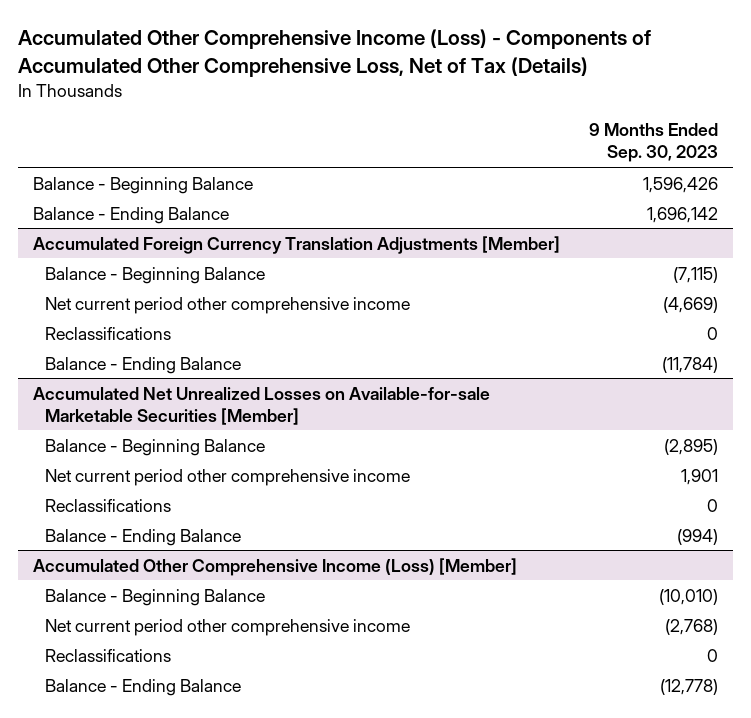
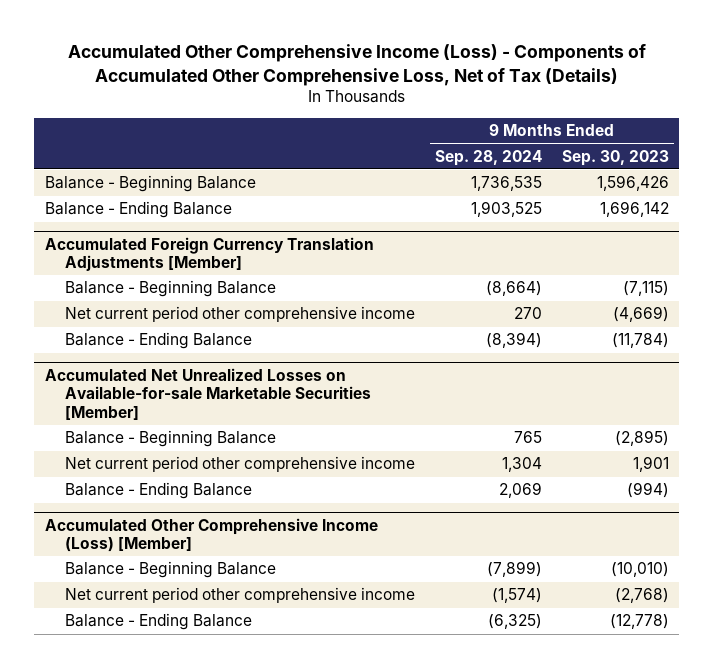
- | 9 Months Ended Sep. 30, 2023
+ | 9 Months Ended Sep. 28, 2024 | 9 Months Ended Sep. 30, 2023
@ Accumulated Foreign Currency Translation Adjustments [Member]
- Reclassifications | 0
@ Accumulated Net Unrealized Losses on Available-for-sale Marketable Securities [Member]
- Reclassifications | 0
@ Accumulated Other Comprehensive Income (Loss) [Member]
- Reclassifications | 0

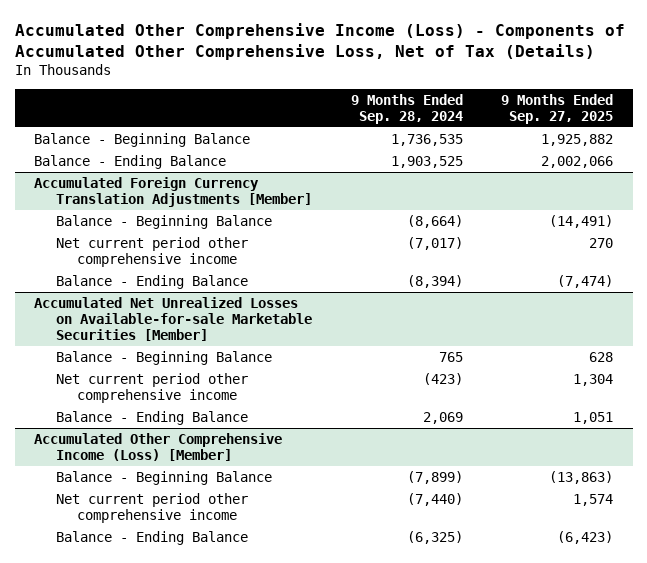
- | 9 Months Ended Sep. 28, 2024 | 9 Months Ended Sep. 30, 2023
+ | 9 Months Ended Sep. 28, 2024 | 9 Months Ended Sep. 27, 2025
@ Accumulated Foreign Currency Translation Adjustments [Member]
- Net current period other comprehensive income | 270 | (4,669)
+ Net current period other comprehensive income | (7,017) | 270
@ Accumulated Net Unrealized Losses on Available-for-sale Marketable Securities [Member]
- Net current period other comprehensive income | 1,304 | 1,901
+ Net current period other comprehensive income | (423) | 1,304
@ Accumulated Other Comprehensive Income (Loss) [Member]
- Net current period other comprehensive income | (1,574) | (2,768)
+ Net current period other comprehensive income | (7,440) | 1,574

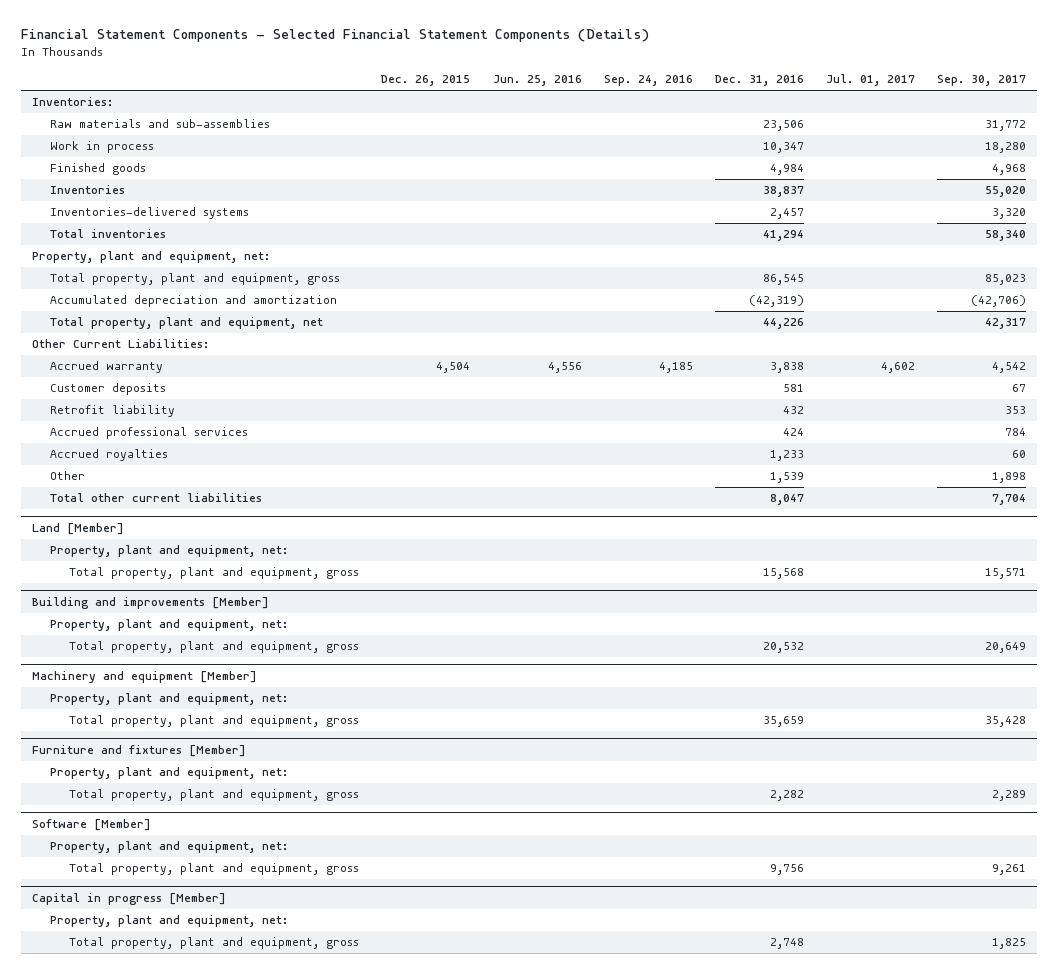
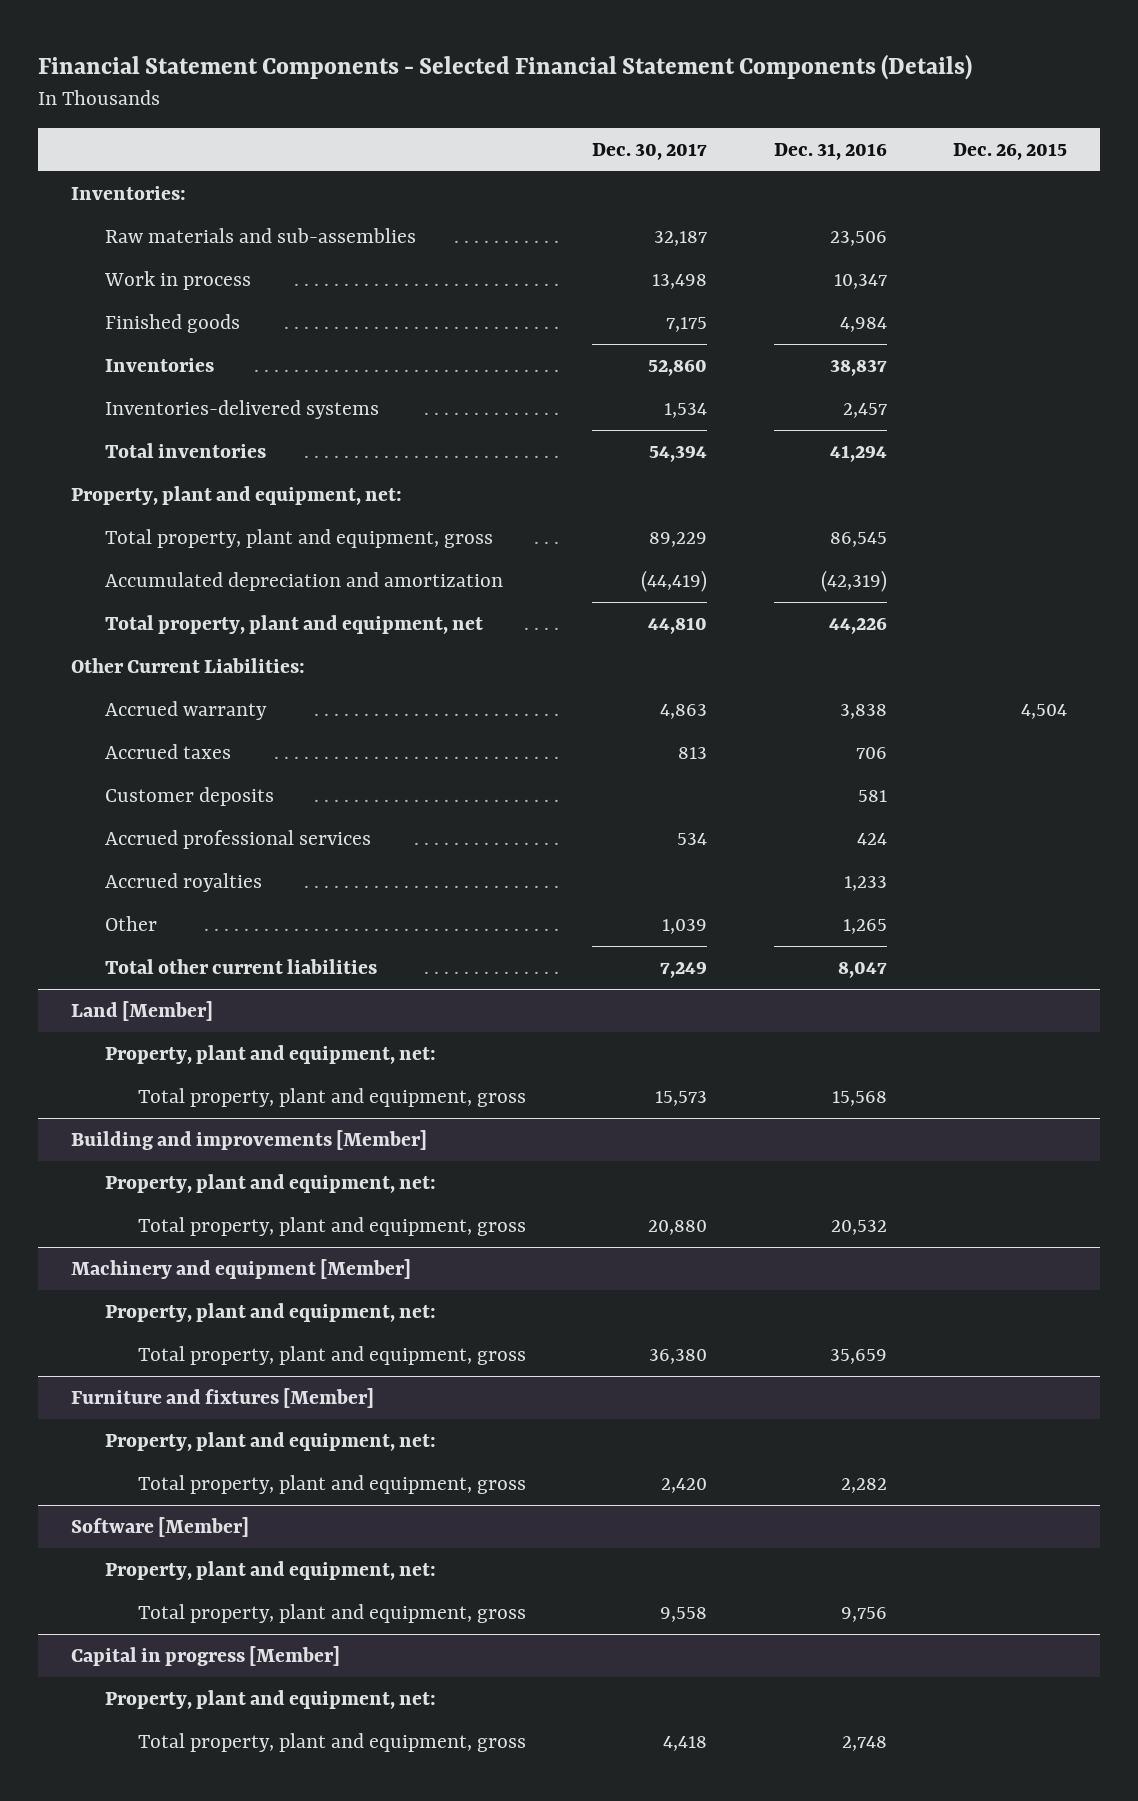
- | Dec. 26, 2015 | Jun. 25, 2016 | Sep. 24, 2016 | Dec. 31, 2016 | Jul. 01, 2017 | Sep. 30, 2017
+ | Dec. 30, 2017 | Dec. 31, 2016 | Dec. 26, 2015
+ Accrued taxes | 813 | 706 |
- Retrofit liability | | | | 432 | | 353
- Other | | | | 1,539 | | 1,898
+ Other | 1,039 | 1,265 |

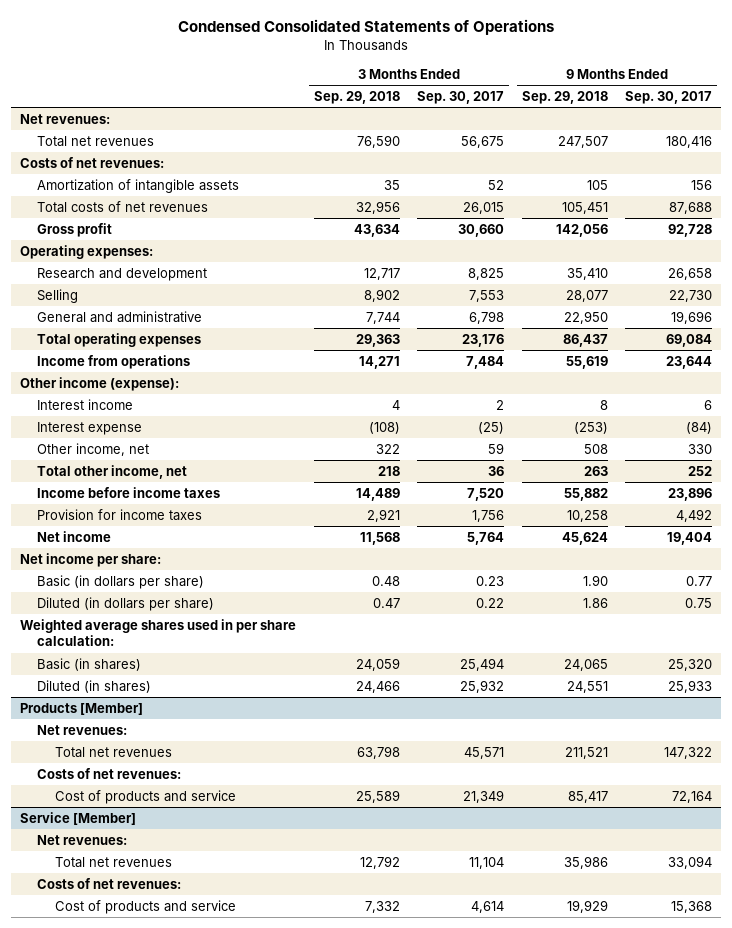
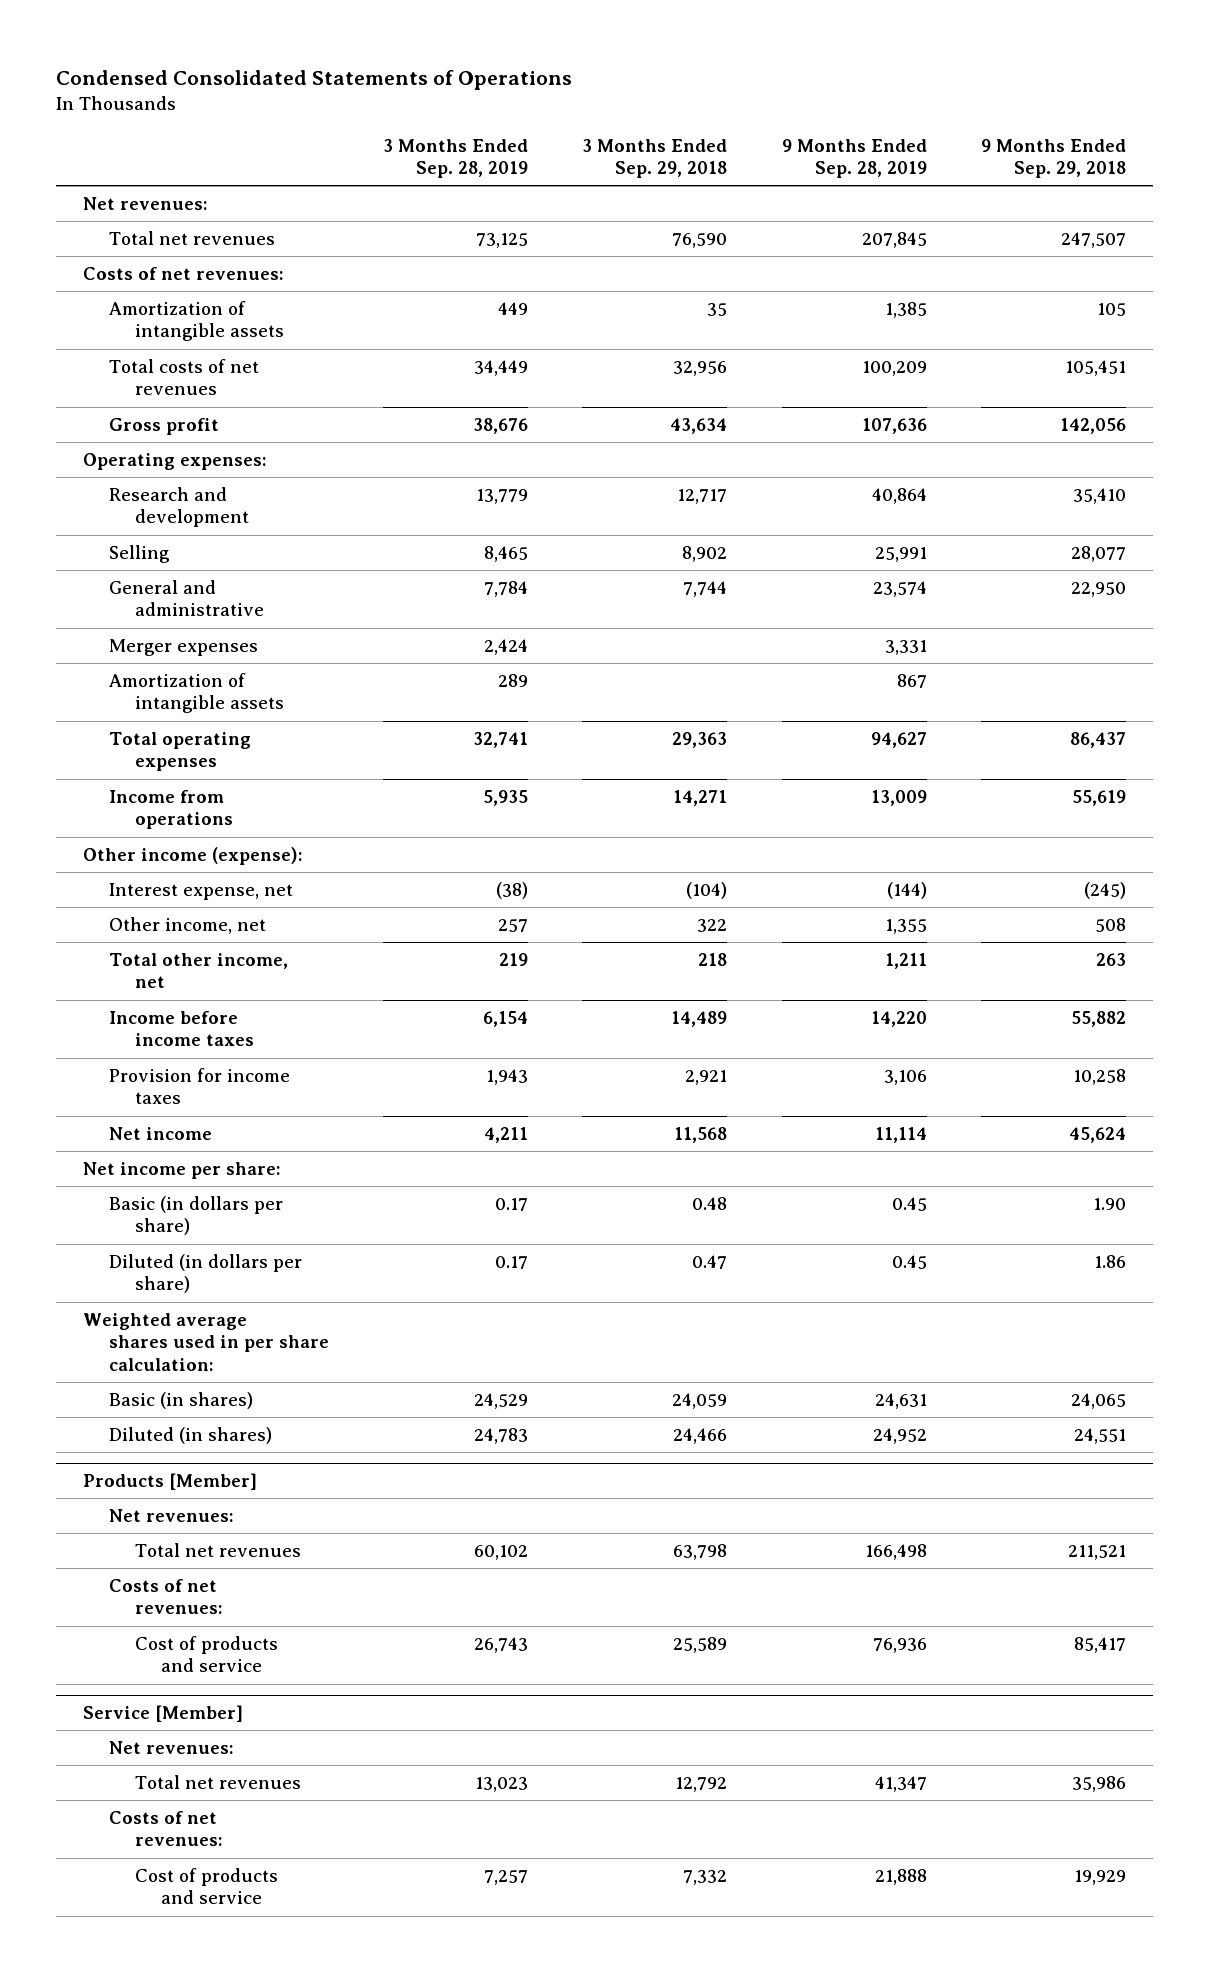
- | 3 Months Ended Sep. 29, 2018 | 3 Months Ended Sep. 30, 2017 | 9 Months Ended Sep. 29, 2018 | 9 Months Ended Sep. 30, 2017
+ | 3 Months Ended Sep. 28, 2019 | 3 Months Ended Sep. 29, 2018 | 9 Months Ended Sep. 28, 2019 | 9 Months Ended Sep. 29, 2018
+ Merger expenses | 2,424 | | 3,331 |
+ Amortization of intangible assets | 289 | | 867 |
- Interest income | 4 | 2 | 8 | 6
- Interest expense | (108) | (25) | (253) | (84)
+ Interest expense, net | (38) | (104) | (144) | (245)

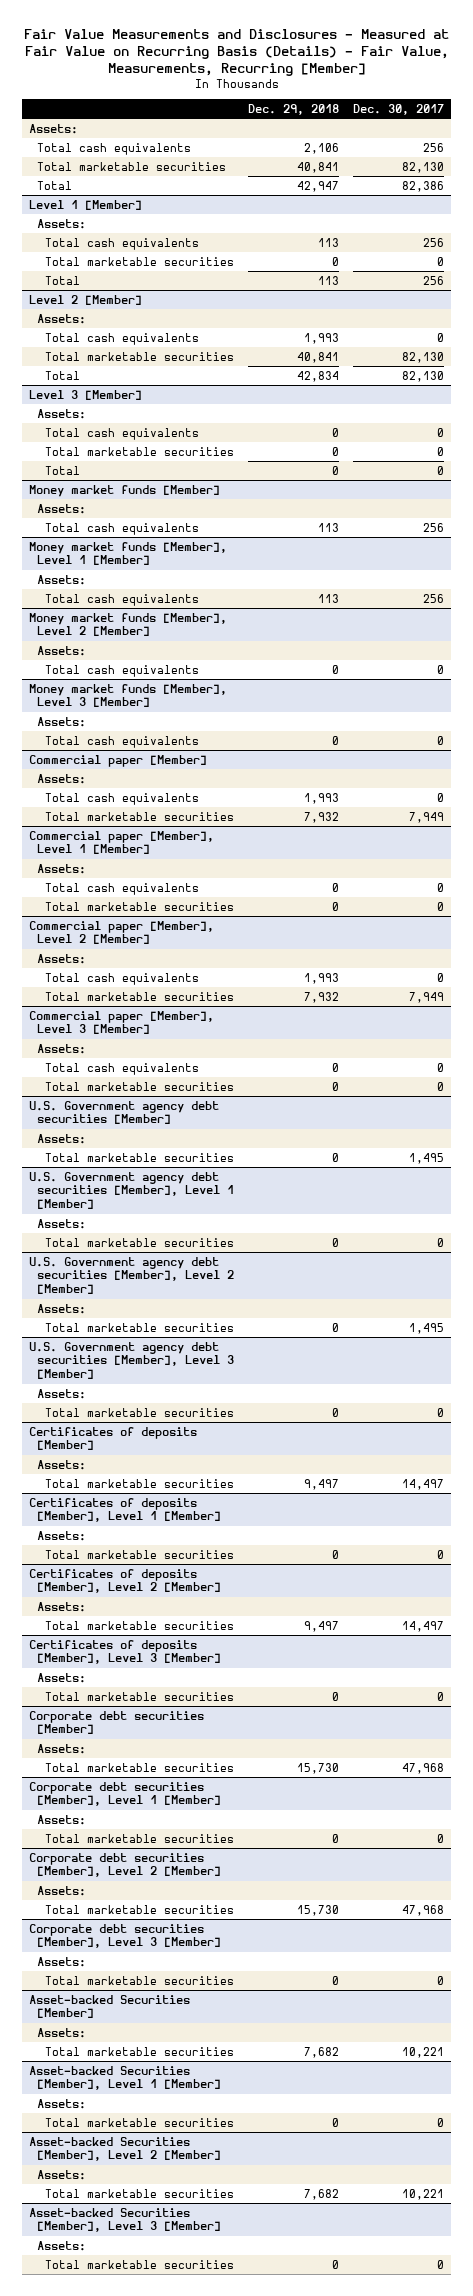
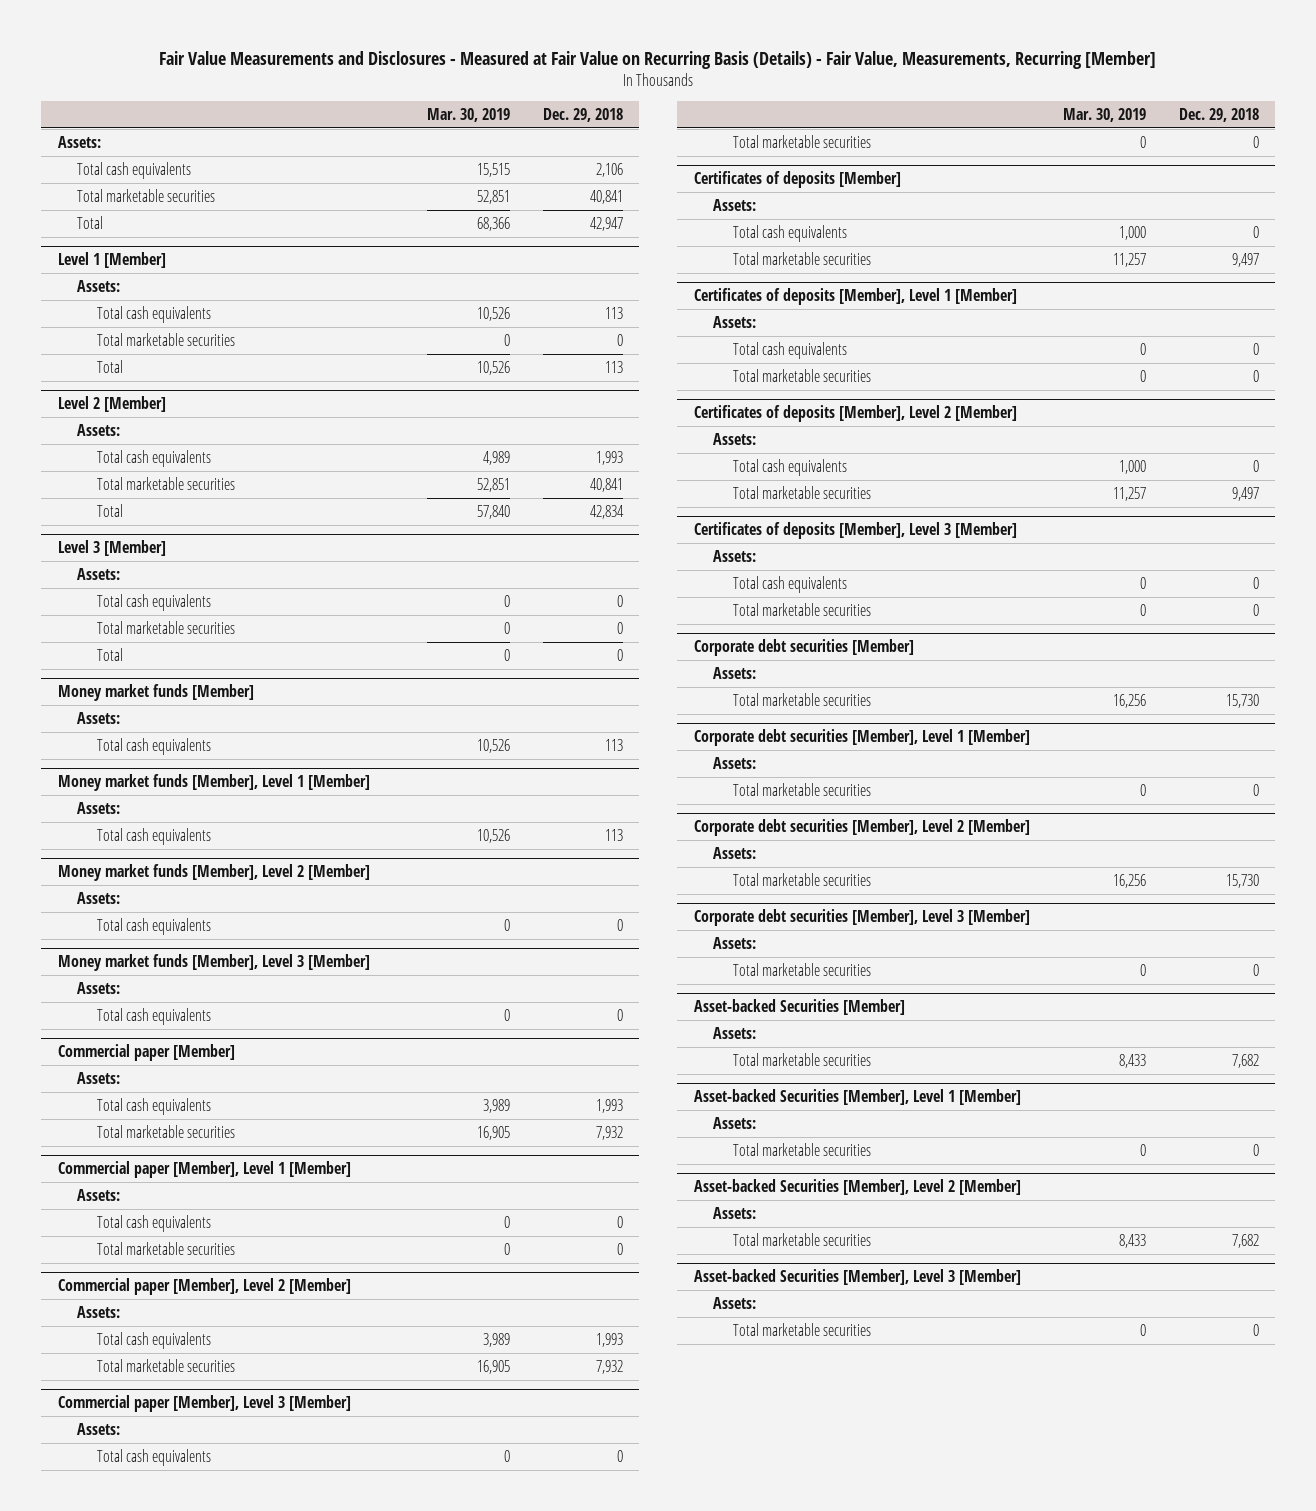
- | Dec. 29, 2018 | Dec. 30, 2017
+ | Mar. 30, 2019 | Dec. 29, 2018
- U.S. Government agency debt securities [Member]
- Assets:
- Total marketable securities | 0 | 1,495
- U.S. Government agency debt securities [Member], Level 1 [Member]
- Assets:
- Total marketable securities | 0 | 0
- U.S. Government agency debt securities [Member], Level 2 [Member]
- Assets:
- Total marketable securities | 0 | 1,495
- U.S. Government agency debt securities [Member], Level 3 [Member]
- Assets:
- Total marketable securities | 0 | 0
@ Certificates of deposits [Member]
+ Total cash equivalents | 1,000 | 0
@ Certificates of deposits [Member], Level 1 [Member]
+ Total cash equivalents | 0 | 0
@ Certificates of deposits [Member], Level 2 [Member]
+ Total cash equivalents | 1,000 | 0
@ Certificates of deposits [Member], Level 3 [Member]
+ Total cash equivalents | 0 | 0

